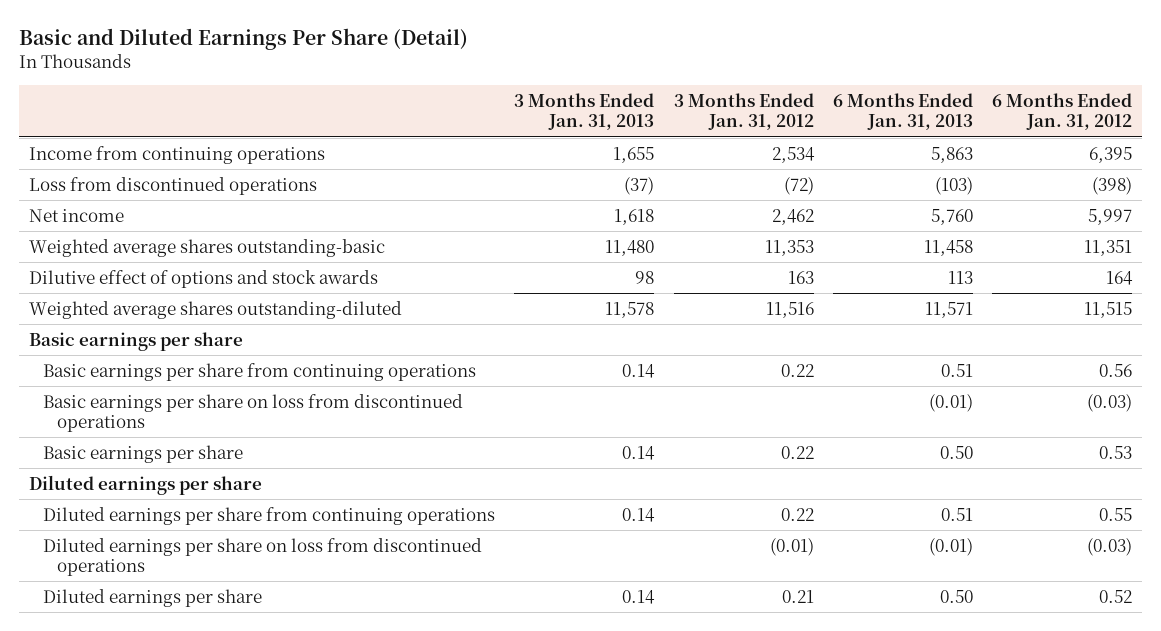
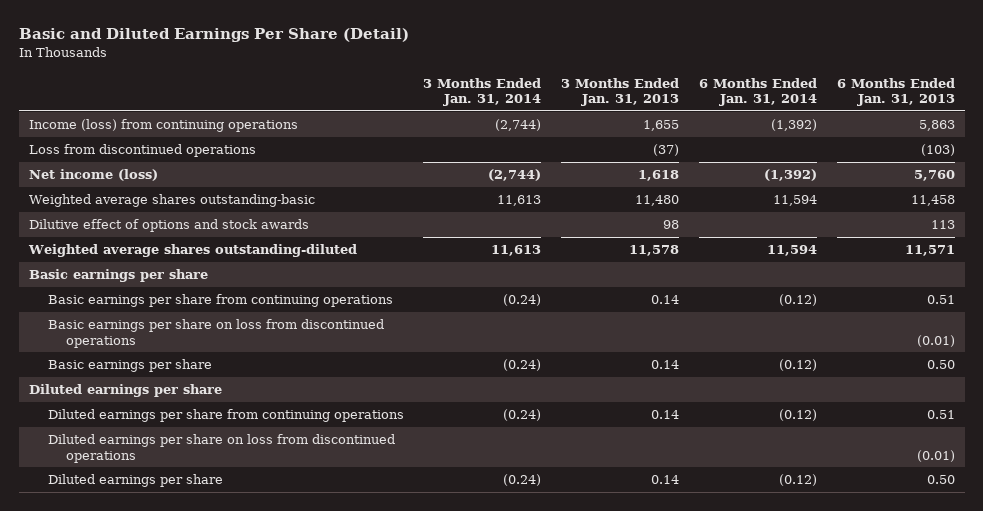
- | 3 Months Ended Jan. 31, 2013 | 3 Months Ended Jan. 31, 2012 | 6 Months Ended Jan. 31, 2013 | 6 Months Ended Jan. 31, 2012
+ | 3 Months Ended Jan. 31, 2014 | 3 Months Ended Jan. 31, 2013 | 6 Months Ended Jan. 31, 2014 | 6 Months Ended Jan. 31, 2013
- Income from continuing operations | 1,655 | 2,534 | 5,863 | 6,395
+ Income (loss) from continuing operations | (2,744) | 1,655 | (1,392) | 5,863
- Net income | 1,618 | 2,462 | 5,760 | 5,997
+ Net income (loss) | (2,744) | 1,618 | (1,392) | 5,760

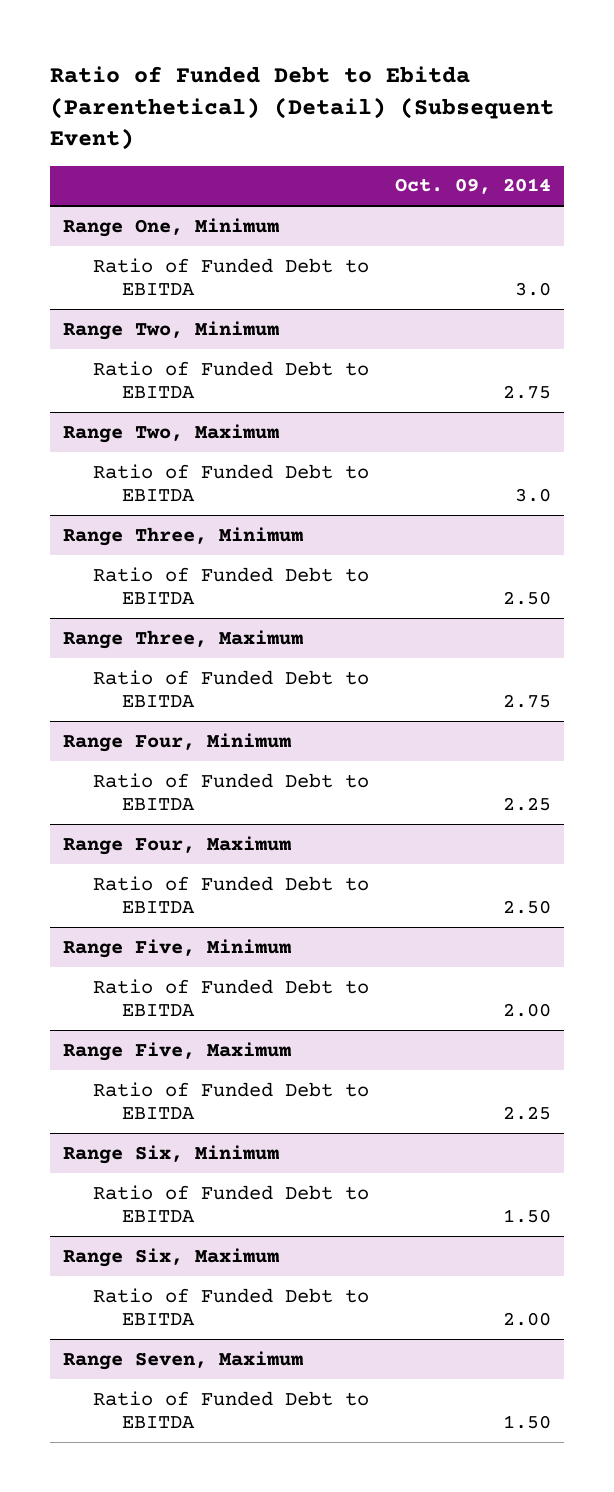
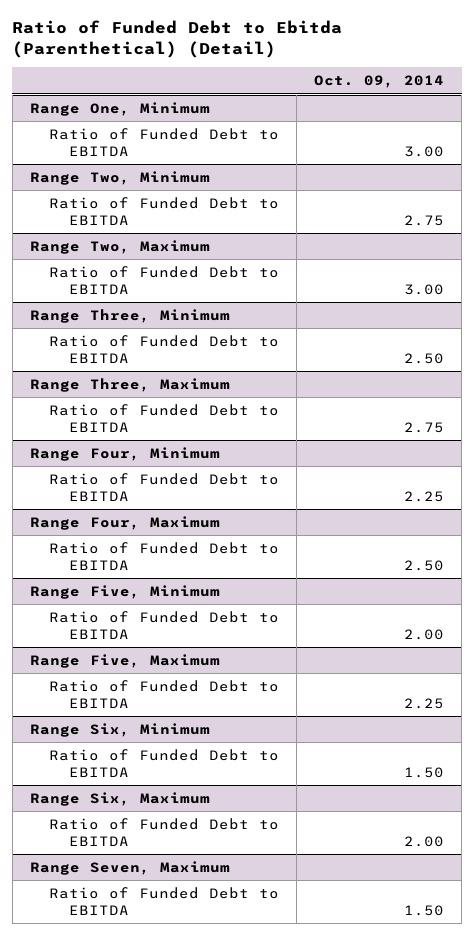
- Ratio of Funded Debt to Ebitda (Parenthetical) (Detail) (Subsequent Event)
+ Ratio of Funded Debt to Ebitda (Parenthetical) (Detail)
@ Range One, Minimum
- Ratio of Funded Debt to EBITDA | 3.0
+ Ratio of Funded Debt to EBITDA | 3.00
@ Range Two, Maximum
- Ratio of Funded Debt to EBITDA | 3.0
+ Ratio of Funded Debt to EBITDA | 3.00

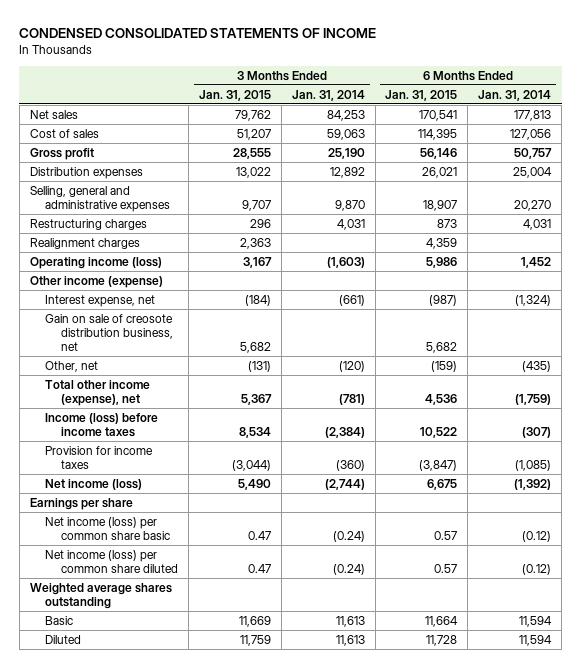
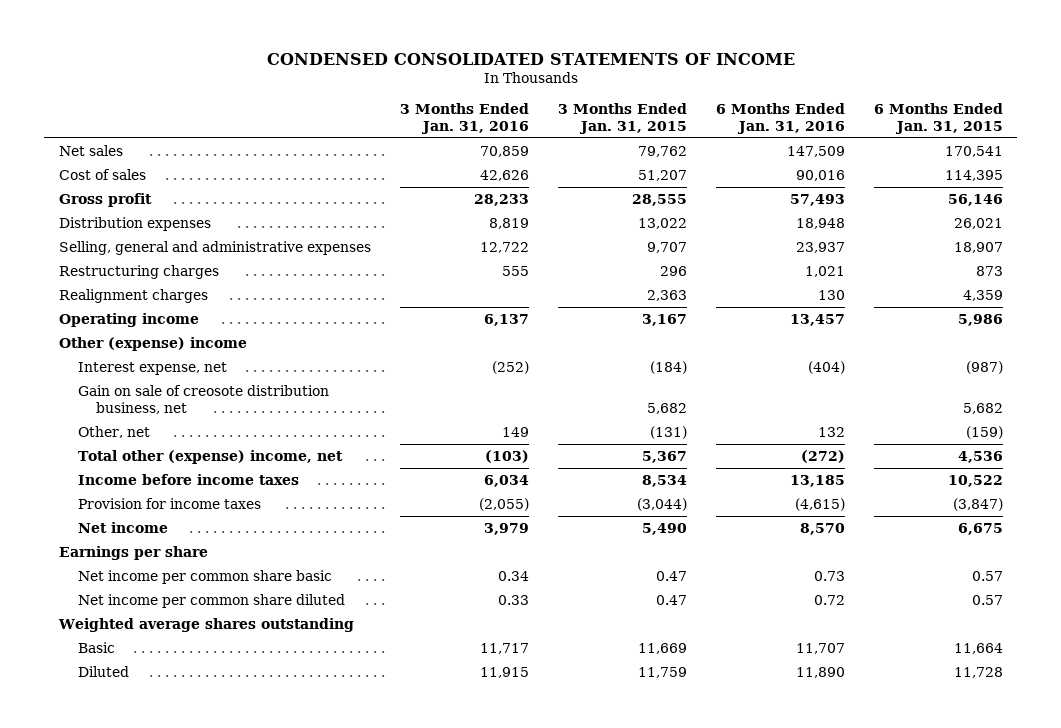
- | 3 Months Ended Jan. 31, 2015 | 3 Months Ended Jan. 31, 2014 | 6 Months Ended Jan. 31, 2015 | 6 Months Ended Jan. 31, 2014
+ | 3 Months Ended Jan. 31, 2016 | 3 Months Ended Jan. 31, 2015 | 6 Months Ended Jan. 31, 2016 | 6 Months Ended Jan. 31, 2015
- Operating income (loss) | 3,167 | (1,603) | 5,986 | 1,452
- Other income (expense)
+ Operating income | 6,137 | 3,167 | 13,457 | 5,986
+ Other (expense) income
- Total other income (expense), net | 5,367 | (781) | 4,536 | (1,759)
- Income (loss) before income taxes | 8,534 | (2,384) | 10,522 | (307)
+ Total other (expense) income, net | (103) | 5,367 | (272) | 4,536
+ Income before income taxes | 6,034 | 8,534 | 13,185 | 10,522
- Net income (loss) | 5,490 | (2,744) | 6,675 | (1,392)
+ Net income | 3,979 | 5,490 | 8,570 | 6,675
- Net income (loss) per common share basic | 0.47 | (0.24) | 0.57 | (0.12)
- Net income (loss) per common share diluted | 0.47 | (0.24) | 0.57 | (0.12)
+ Net income per common share basic | 0.34 | 0.47 | 0.73 | 0.57
+ Net income per common share diluted | 0.33 | 0.47 | 0.72 | 0.57

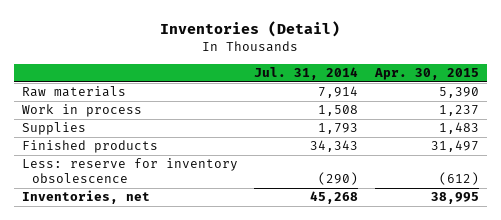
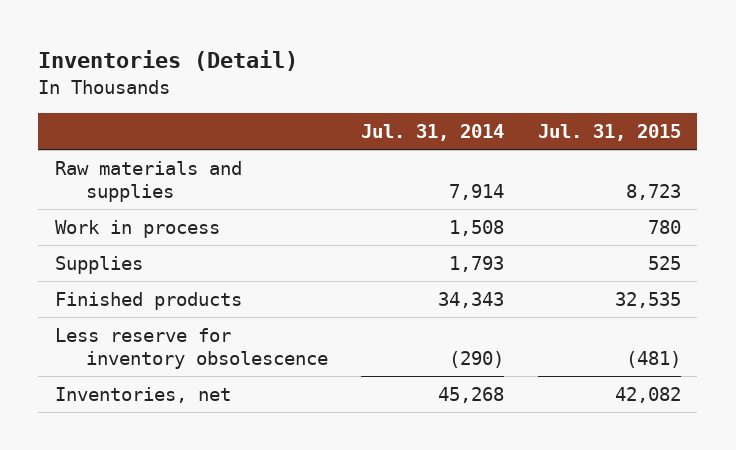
- | Jul. 31, 2014 | Apr. 30, 2015
+ | Jul. 31, 2014 | Jul. 31, 2015
- Raw materials | 7,914 | 5,390
+ Raw materials and supplies | 7,914 | 8,723
- Less: reserve for inventory obsolescence | (290) | (612)
+ Less reserve for inventory obsolescence | (290) | (481)

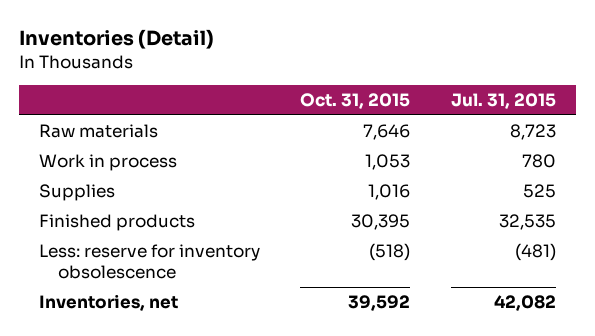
- | Jul. 31, 2014 | Jul. 31, 2015
+ | Oct. 31, 2015 | Jul. 31, 2015
- Raw materials and supplies | 7,914 | 8,723
+ Raw materials | 7,646 | 8,723
- Less reserve for inventory obsolescence | (290) | (481)
+ Less: reserve for inventory obsolescence | (518) | (481)

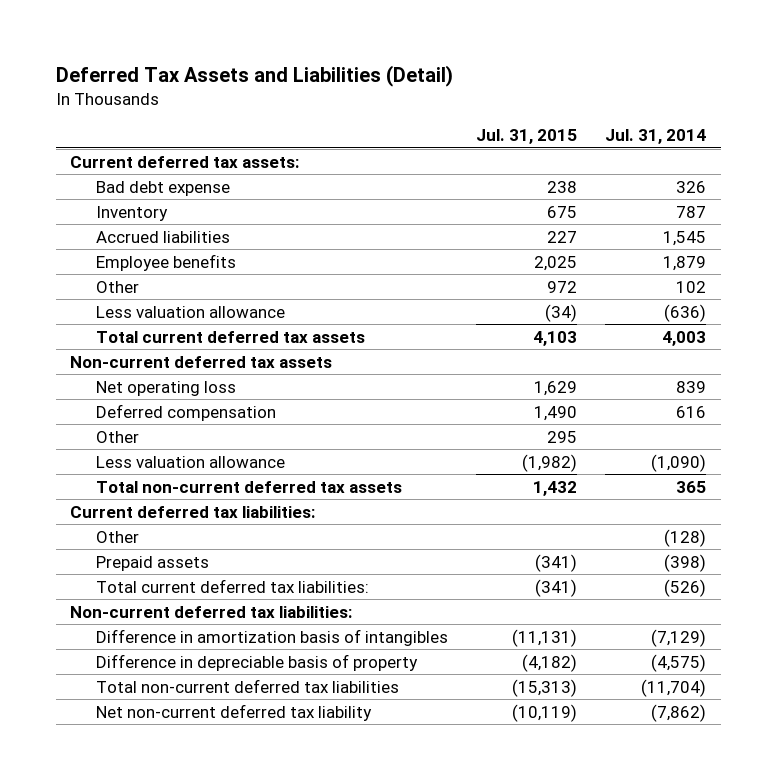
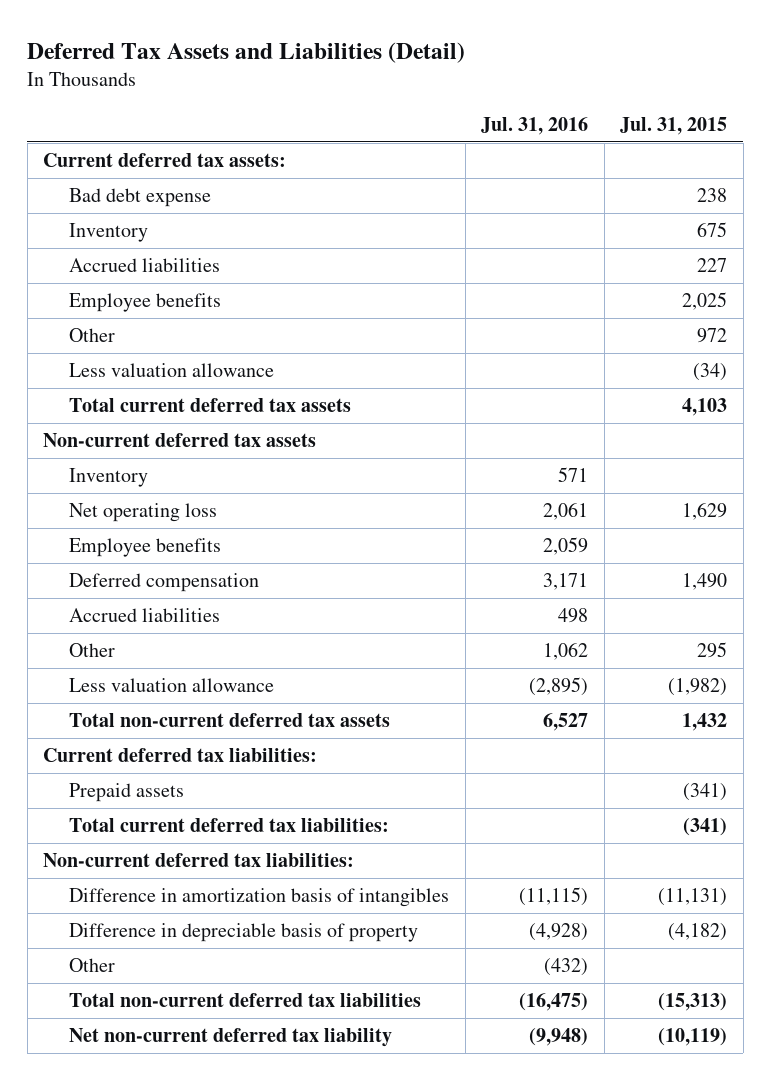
- | Jul. 31, 2015 | Jul. 31, 2014
+ | Jul. 31, 2016 | Jul. 31, 2015
+ Inventory | 571 |
+ Employee benefits | 2,059 |
+ Accrued liabilities | 498 |
moved down: Other | (432) |

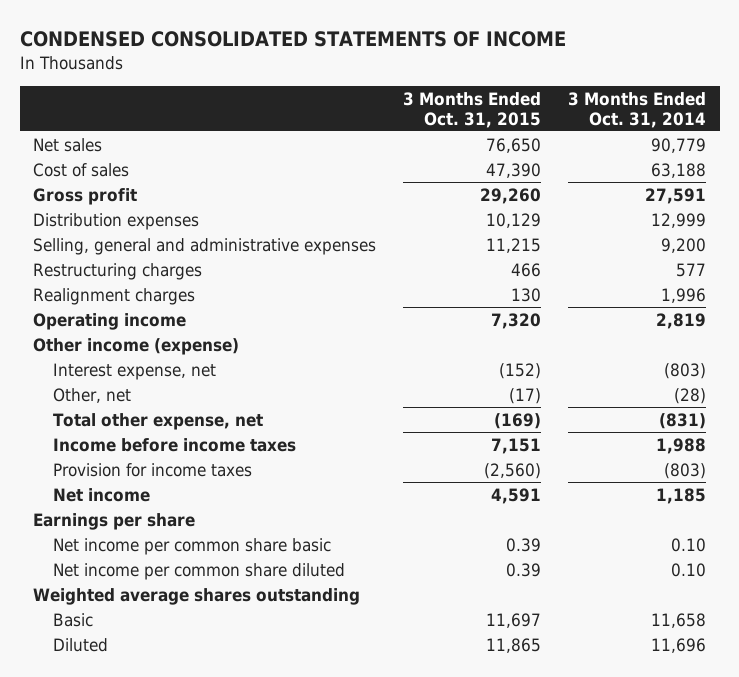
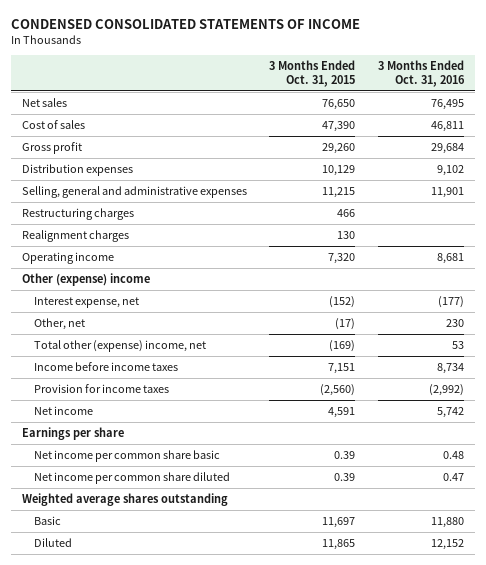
- | 3 Months Ended Oct. 31, 2015 | 3 Months Ended Oct. 31, 2014
+ | 3 Months Ended Oct. 31, 2015 | 3 Months Ended Oct. 31, 2016
- Other income (expense)
+ Other (expense) income
- Total other expense, net | (169) | (831)
+ Total other (expense) income, net | (169) | 53

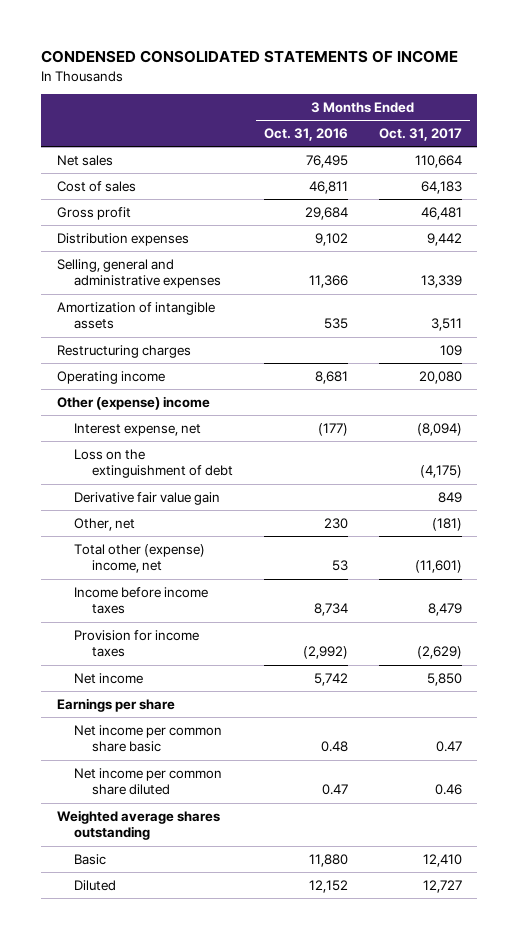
- | 3 Months Ended Oct. 31, 2015 | 3 Months Ended Oct. 31, 2016
+ | 3 Months Ended Oct. 31, 2016 | 3 Months Ended Oct. 31, 2017
- Selling, general and administrative expenses | 11,215 | 11,901
+ Selling, general and administrative expenses | 11,366 | 13,339
+ Amortization of intangible assets | 535 | 3,511
- Realignment charges | 130 |
+ Loss on the extinguishment of debt | | (4,175)
+ Derivative fair value gain | | 849

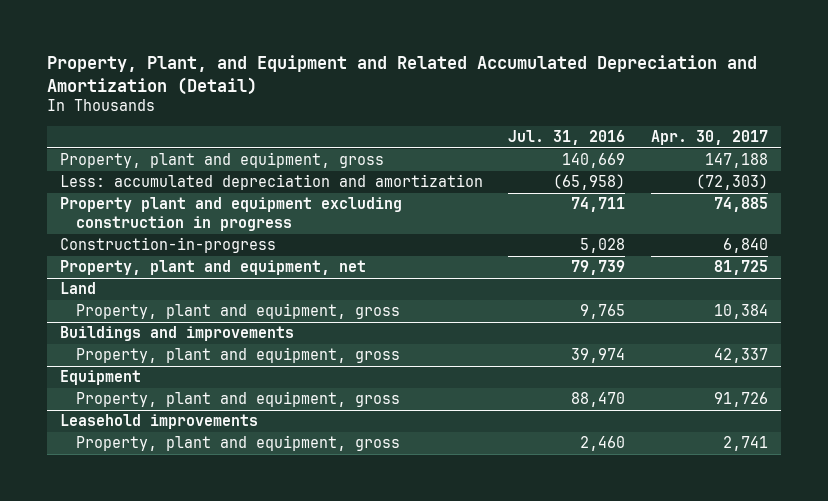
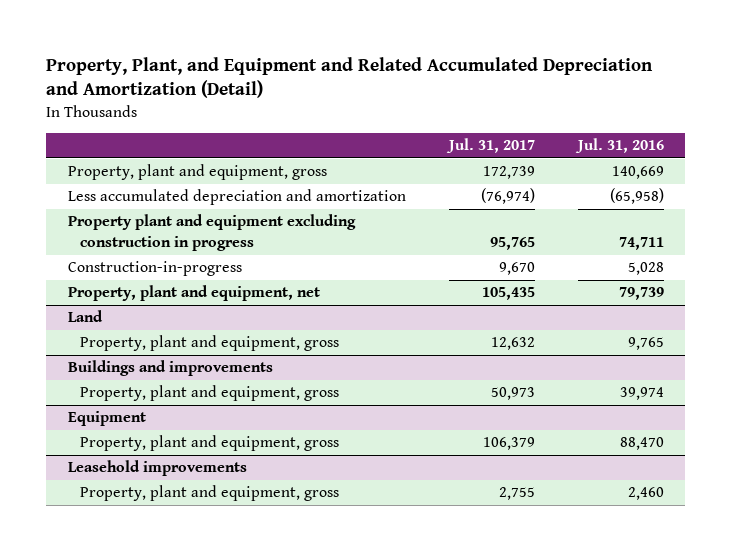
- | Jul. 31, 2016 | Apr. 30, 2017
+ | Jul. 31, 2017 | Jul. 31, 2016
- Less: accumulated depreciation and amortization | (65,958) | (72,303)
+ Less accumulated depreciation and amortization | (76,974) | (65,958)

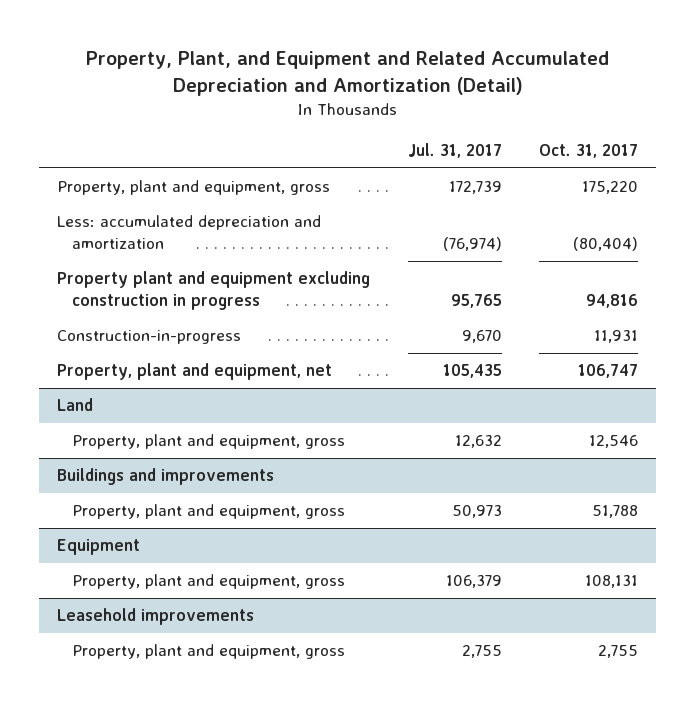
- | Jul. 31, 2017 | Jul. 31, 2016
+ | Jul. 31, 2017 | Oct. 31, 2017
- Less accumulated depreciation and amortization | (76,974) | (65,958)
+ Less: accumulated depreciation and amortization | (76,974) | (80,404)

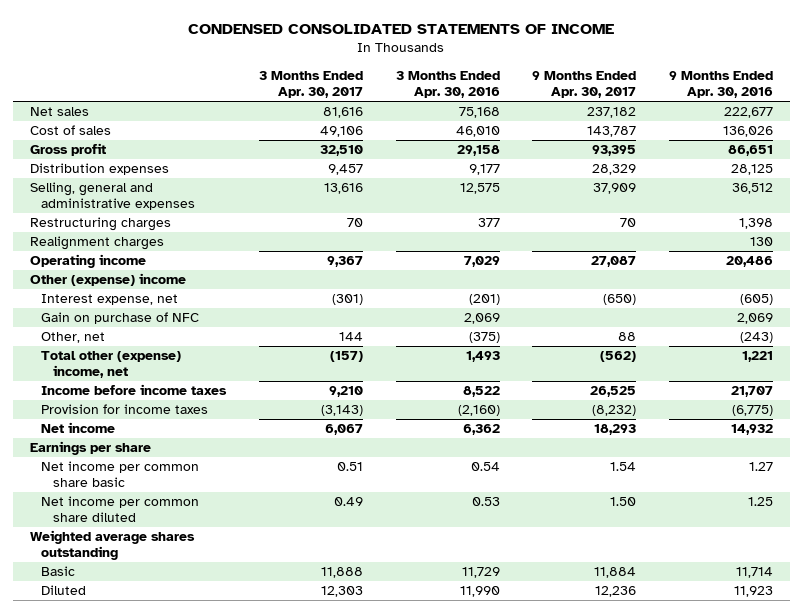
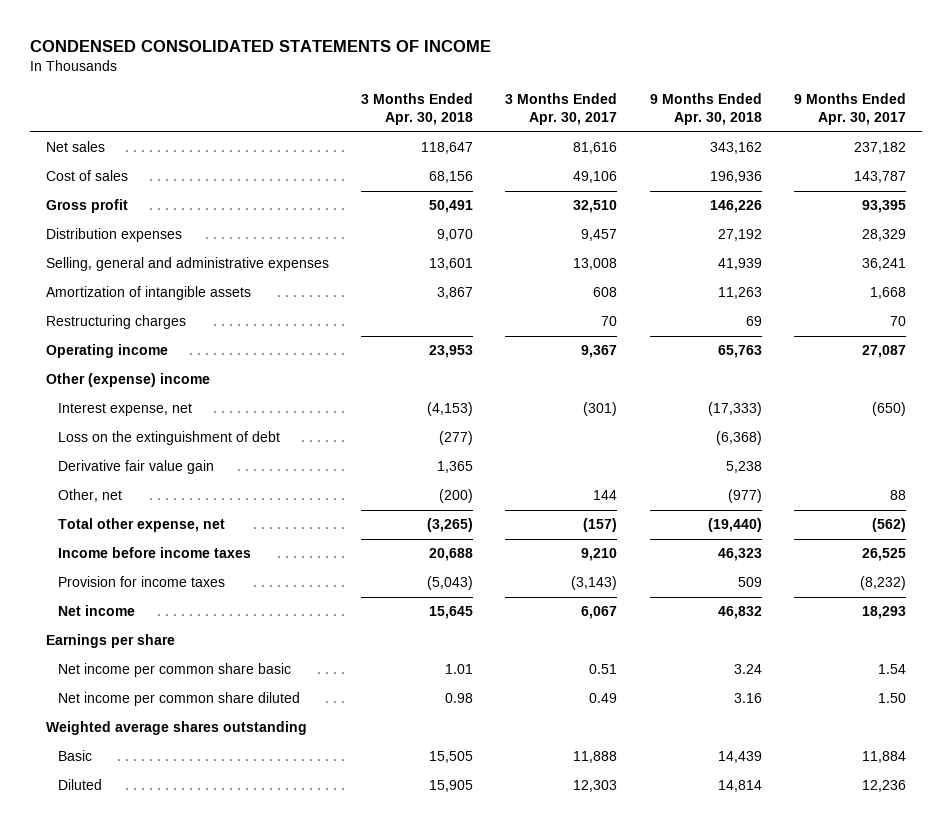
- | 3 Months Ended Apr. 30, 2017 | 3 Months Ended Apr. 30, 2016 | 9 Months Ended Apr. 30, 2017 | 9 Months Ended Apr. 30, 2016
+ | 3 Months Ended Apr. 30, 2018 | 3 Months Ended Apr. 30, 2017 | 9 Months Ended Apr. 30, 2018 | 9 Months Ended Apr. 30, 2017
- Selling, general and administrative expenses | 13,616 | 12,575 | 37,909 | 36,512
+ Selling, general and administrative expenses | 13,601 | 13,008 | 41,939 | 36,241
+ Amortization of intangible assets | 3,867 | 608 | 11,263 | 1,668
- Realignment charges | | | | 130
- Gain on purchase of NFC | | 2,069 | | 2,069
+ Loss on the extinguishment of debt | (277) | | (6,368) |
+ Derivative fair value gain | 1,365 | | 5,238 |
- Total other (expense) income, net | (157) | 1,493 | (562) | 1,221
+ Total other expense, net | (3,265) | (157) | (19,440) | (562)

